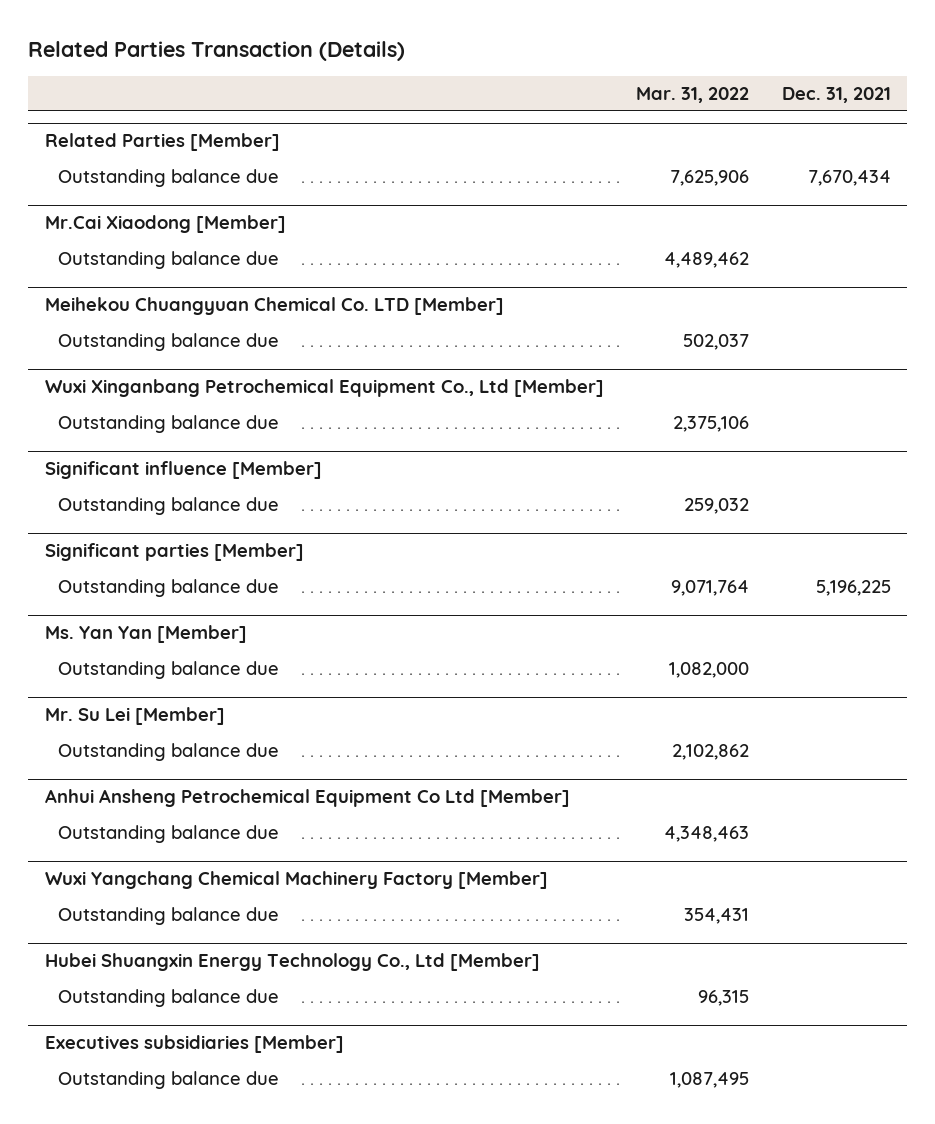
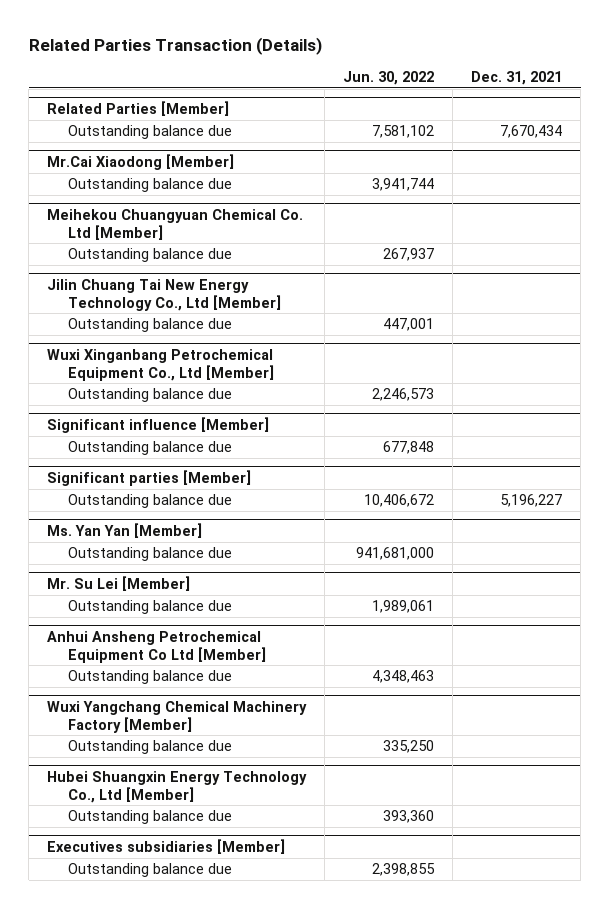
- | Mar. 31, 2022 | Dec. 31, 2021
+ | Jun. 30, 2022 | Dec. 31, 2021
- Meihekou Chuangyuan Chemical Co. LTD [Member]
+ Meihekou Chuangyuan Chemical Co. Ltd [Member]
+ Jilin Chuang Tai New Energy Technology Co., Ltd [Member]
+ Outstanding balance due | 447,001 |
@ Significant parties [Member]
- Outstanding balance due | 9,071,764 | 5,196,225
+ Outstanding balance due | 10,406,672 | 5,196,227

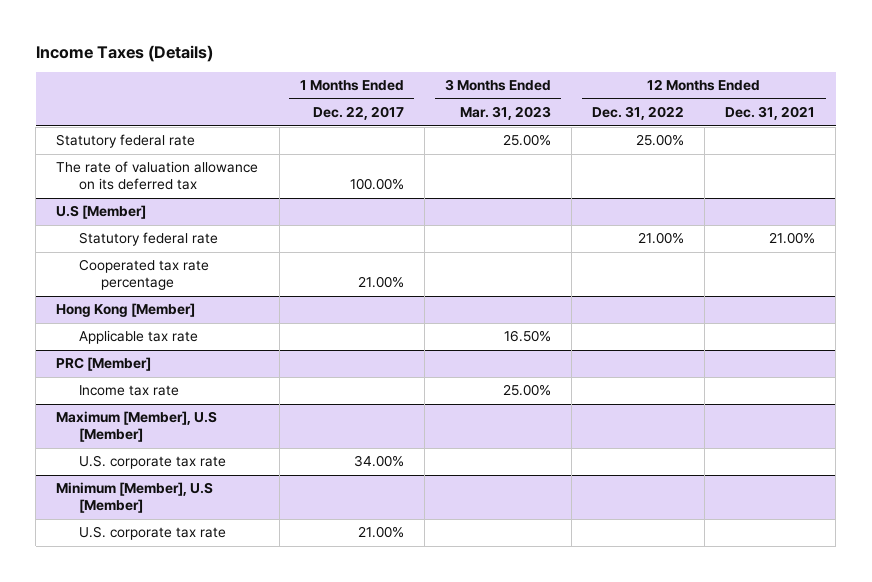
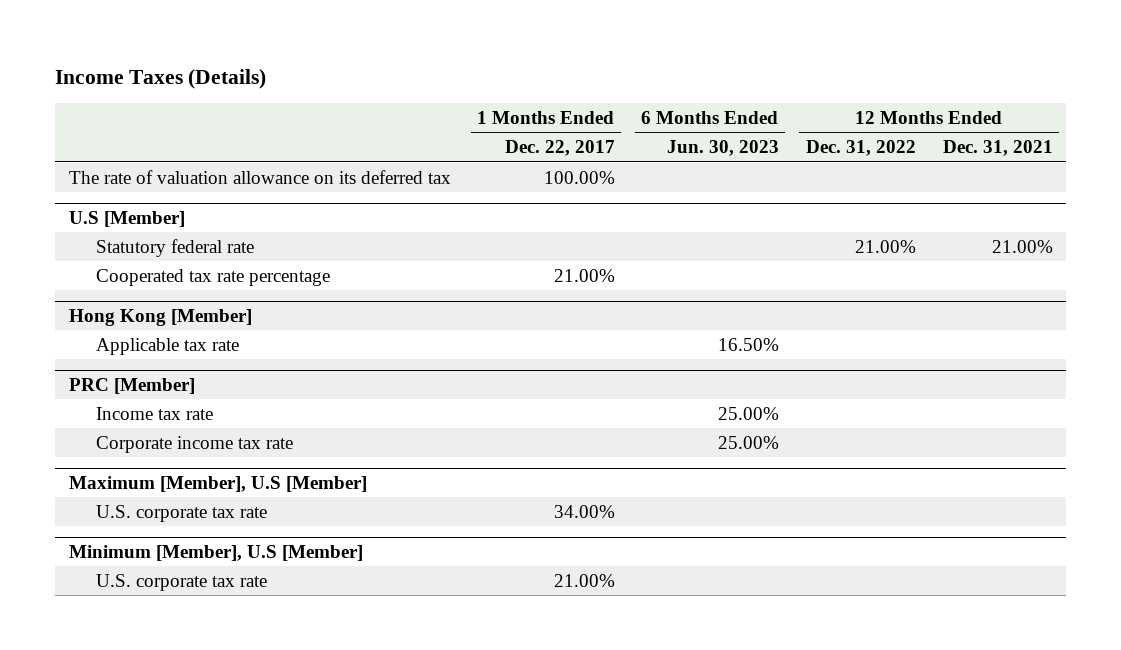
- | 1 Months Ended Dec. 22, 2017 | 3 Months Ended Mar. 31, 2023 | 12 Months Ended Dec. 31, 2022 | 12 Months Ended Dec. 31, 2021
+ | 1 Months Ended Dec. 22, 2017 | 6 Months Ended Jun. 30, 2023 | 12 Months Ended Dec. 31, 2022 | 12 Months Ended Dec. 31, 2021
- Statutory federal rate | | 25.00% | 25.00% |
@ PRC [Member]
+ Corporate income tax rate | | 25.00% | |

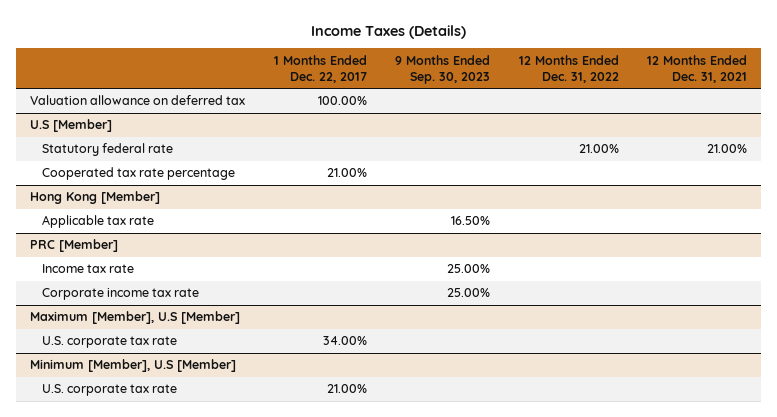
- | 1 Months Ended Dec. 22, 2017 | 6 Months Ended Jun. 30, 2023 | 12 Months Ended Dec. 31, 2022 | 12 Months Ended Dec. 31, 2021
+ | 1 Months Ended Dec. 22, 2017 | 9 Months Ended Sep. 30, 2023 | 12 Months Ended Dec. 31, 2022 | 12 Months Ended Dec. 31, 2021
- The rate of valuation allowance on its deferred tax | 100.00% | | |
+ Valuation allowance on deferred tax | 100.00% | | |

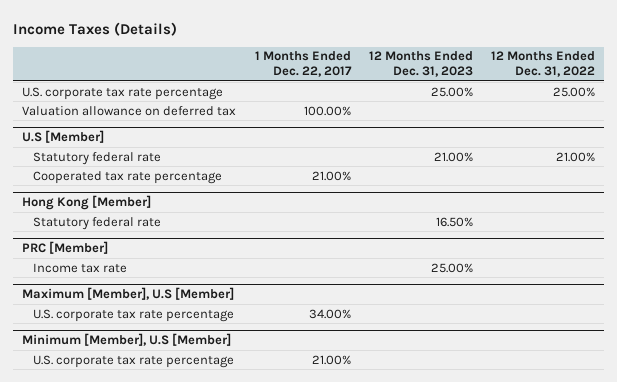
- | 1 Months Ended Dec. 22, 2017 | 9 Months Ended Sep. 30, 2023 | 12 Months Ended Dec. 31, 2022 | 12 Months Ended Dec. 31, 2021
+ | 1 Months Ended Dec. 22, 2017 | 12 Months Ended Dec. 31, 2023 | 12 Months Ended Dec. 31, 2022
+ U.S. corporate tax rate percentage | | 25.00% | 25.00%
@ Hong Kong [Member]
- Applicable tax rate | | 16.50% | |
+ Statutory federal rate | | 16.50% |
@ PRC [Member]
- Corporate income tax rate | | 25.00% | |
@ Maximum [Member], U.S [Member]
- U.S. corporate tax rate | 34.00% | | |
+ U.S. corporate tax rate percentage | 34.00% | |
@ Minimum [Member], U.S [Member]
- U.S. corporate tax rate | 21.00% | | |
+ U.S. corporate tax rate percentage | 21.00% | |

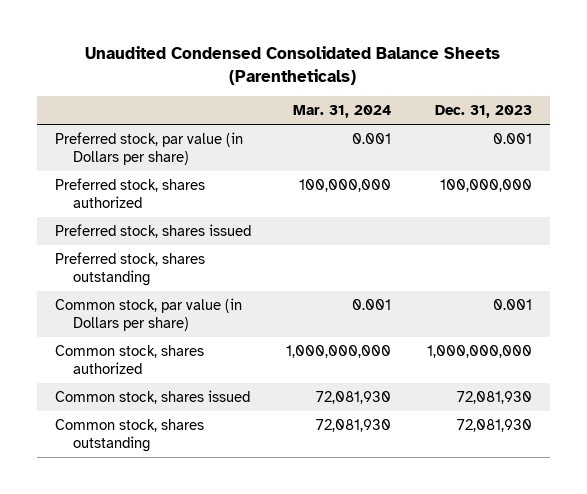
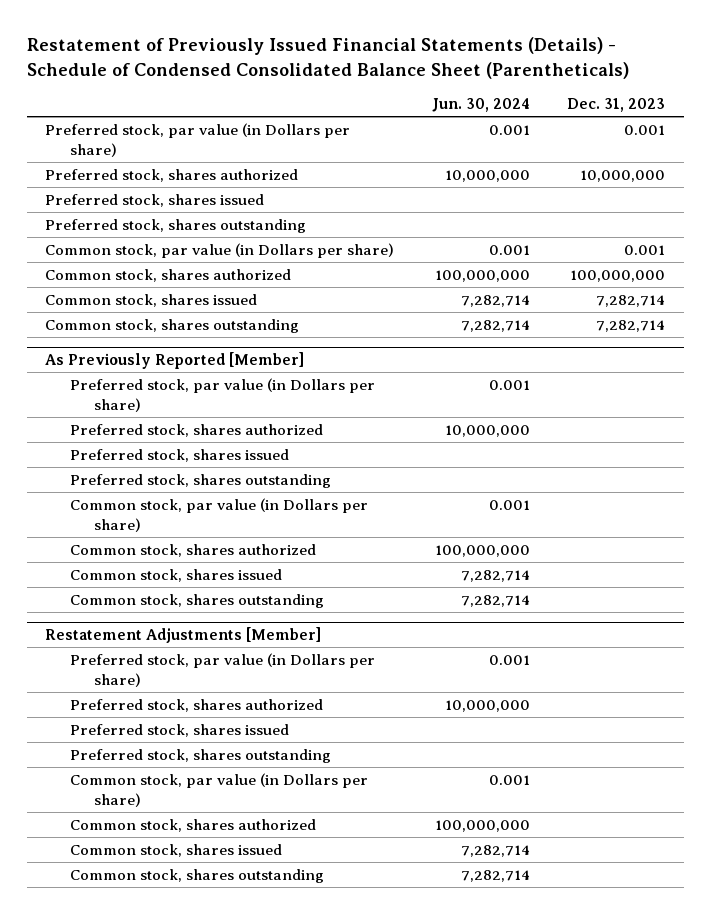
- Unaudited Condensed Consolidated Balance Sheets (Parentheticals)
+ Restatement of Previously Issued Financial Statements (Details) - Schedule of Condensed Consolidated Balance Sheet (Parentheticals)
- | Mar. 31, 2024 | Dec. 31, 2023
+ | Jun. 30, 2024 | Dec. 31, 2023
- Preferred stock, shares authorized | 100,000,000 | 100,000,000
+ Preferred stock, shares authorized | 10,000,000 | 10,000,000
- Common stock, shares authorized | 1,000,000,000 | 1,000,000,000
- Common stock, shares issued | 72,081,930 | 72,081,930
- Common stock, shares outstanding | 72,081,930 | 72,081,930
+ Common stock, shares authorized | 100,000,000 | 100,000,000
+ Common stock, shares issued | 7,282,714 | 7,282,714
+ Common stock, shares outstanding | 7,282,714 | 7,282,714
+ As Previously Reported [Member]
+ Preferred stock, par value (in Dollars per share) | 0.001 |
+ Preferred stock, shares authorized | 10,000,000 |
+ Preferred stock, shares issued
+ Preferred stock, shares outstanding
+ Common stock, par value (in Dollars per share) | 0.001 |
+ Common stock, shares authorized | 100,000,000 |
+ Common stock, shares issued | 7,282,714 |
+ Common stock, shares outstanding | 7,282,714 |
+ Restatement Adjustments [Member]
+ Preferred stock, par value (in Dollars per share) | 0.001 |
+ Preferred stock, shares authorized | 10,000,000 |
+ Preferred stock, shares issued
+ Preferred stock, shares outstanding
+ Common stock, par value (in Dollars per share) | 0.001 |
+ Common stock, shares authorized | 100,000,000 |
+ Common stock, shares issued | 7,282,714 |
+ Common stock, shares outstanding | 7,282,714 |

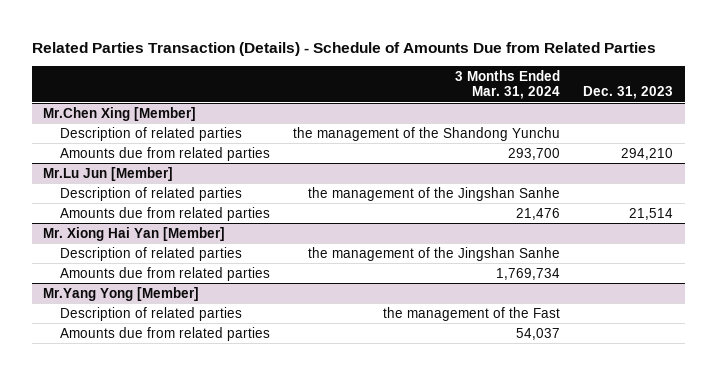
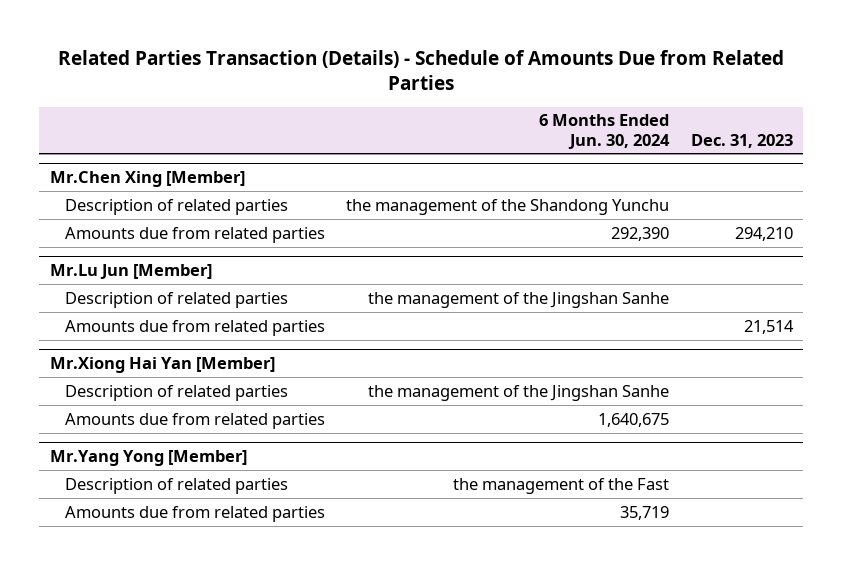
- | 3 Months Ended Mar. 31, 2024 | Dec. 31, 2023
+ | 6 Months Ended Jun. 30, 2024 | Dec. 31, 2023
- Mr. Xiong Hai Yan [Member]
+ Mr.Xiong Hai Yan [Member]

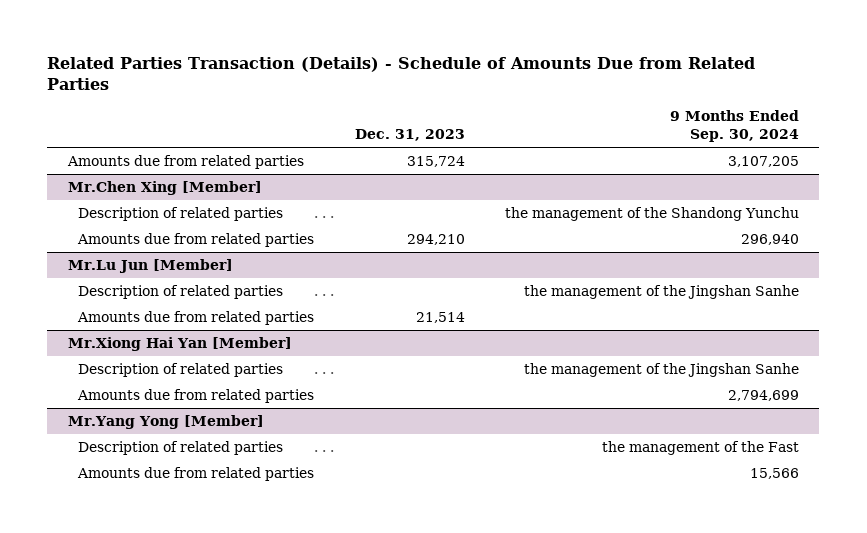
- | 6 Months Ended Jun. 30, 2024 | Dec. 31, 2023
+ | Dec. 31, 2023 | 9 Months Ended Sep. 30, 2024
+ Amounts due from related parties | 315,724 | 3,107,205

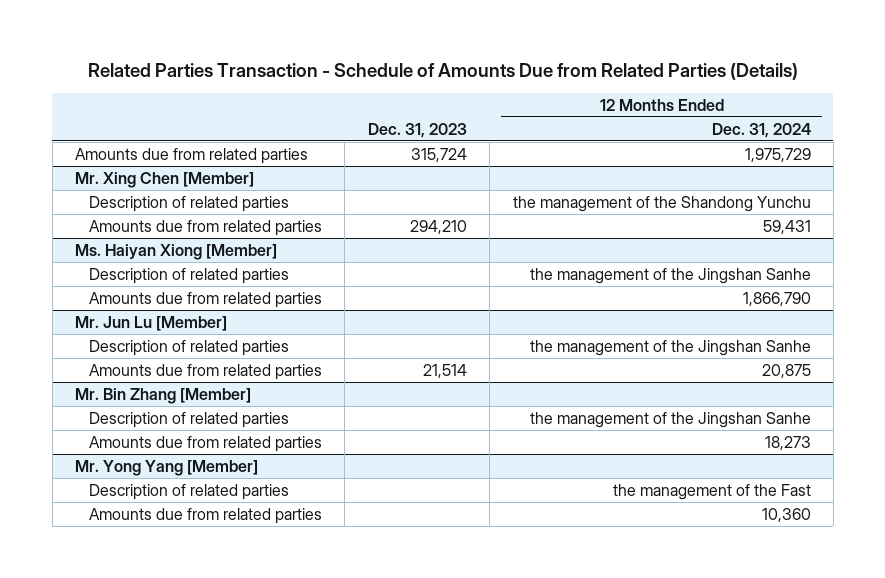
- Related Parties Transaction (Details) - Schedule of Amounts Due from Related Parties
+ Related Parties Transaction - Schedule of Amounts Due from Related Parties (Details)
- | Dec. 31, 2023 | 9 Months Ended Sep. 30, 2024
+ | Dec. 31, 2023 | 12 Months Ended Dec. 31, 2024
- Mr.Chen Xing [Member]
+ Mr. Xing Chen [Member]
- Mr.Lu Jun [Member]
+ Ms. Haiyan Xiong [Member]
+ Description of related parties | | the management of the Jingshan Sanhe
+ Amounts due from related parties | | 1,866,790
+ Mr. Jun Lu [Member]
- Mr.Xiong Hai Yan [Member]
- Description of related parties | | the management of the Jingshan Sanhe
- Amounts due from related parties | | 2,794,699
- Mr.Yang Yong [Member]
+ Mr. Bin Zhang [Member]
+ Description of related parties | | the management of the Jingshan Sanhe
+ Amounts due from related parties | | 18,273
+ Mr. Yong Yang [Member]

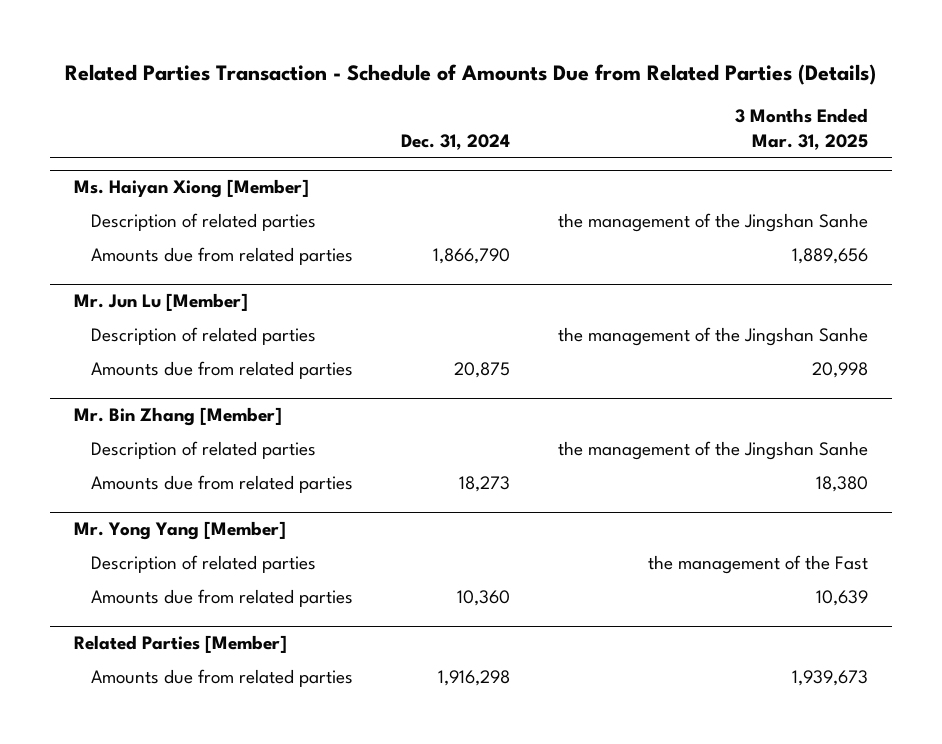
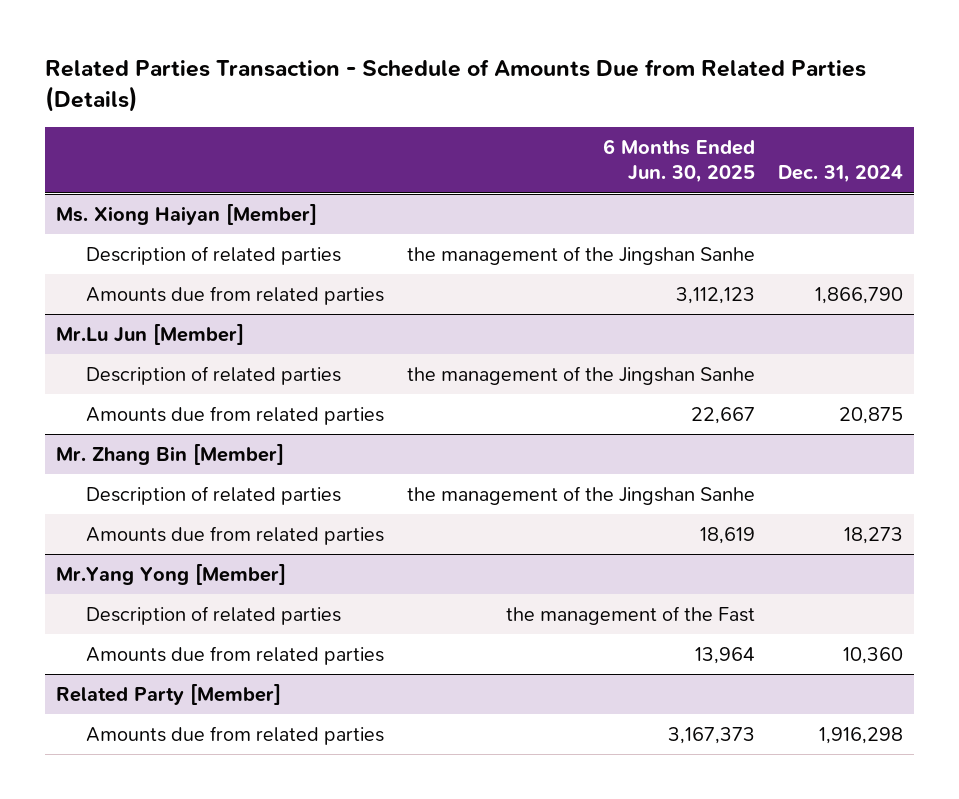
- | Dec. 31, 2024 | 3 Months Ended Mar. 31, 2025
+ | 6 Months Ended Jun. 30, 2025 | Dec. 31, 2024
- Ms. Haiyan Xiong [Member]
+ Ms. Xiong Haiyan [Member]
- Mr. Jun Lu [Member]
+ Mr.Lu Jun [Member]
- Mr. Bin Zhang [Member]
+ Mr. Zhang Bin [Member]
- Mr. Yong Yang [Member]
+ Mr.Yang Yong [Member]
- Related Parties [Member]
+ Related Party [Member]

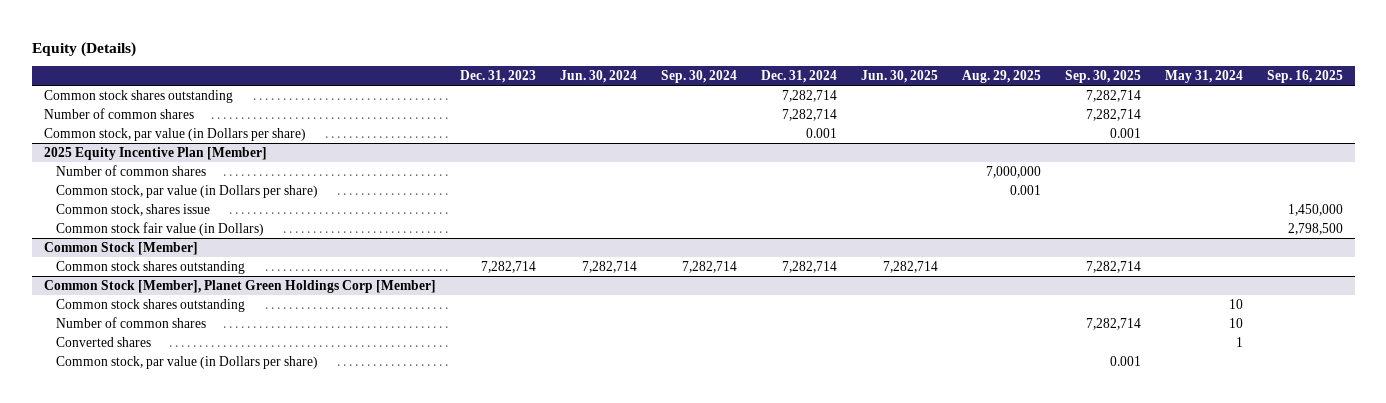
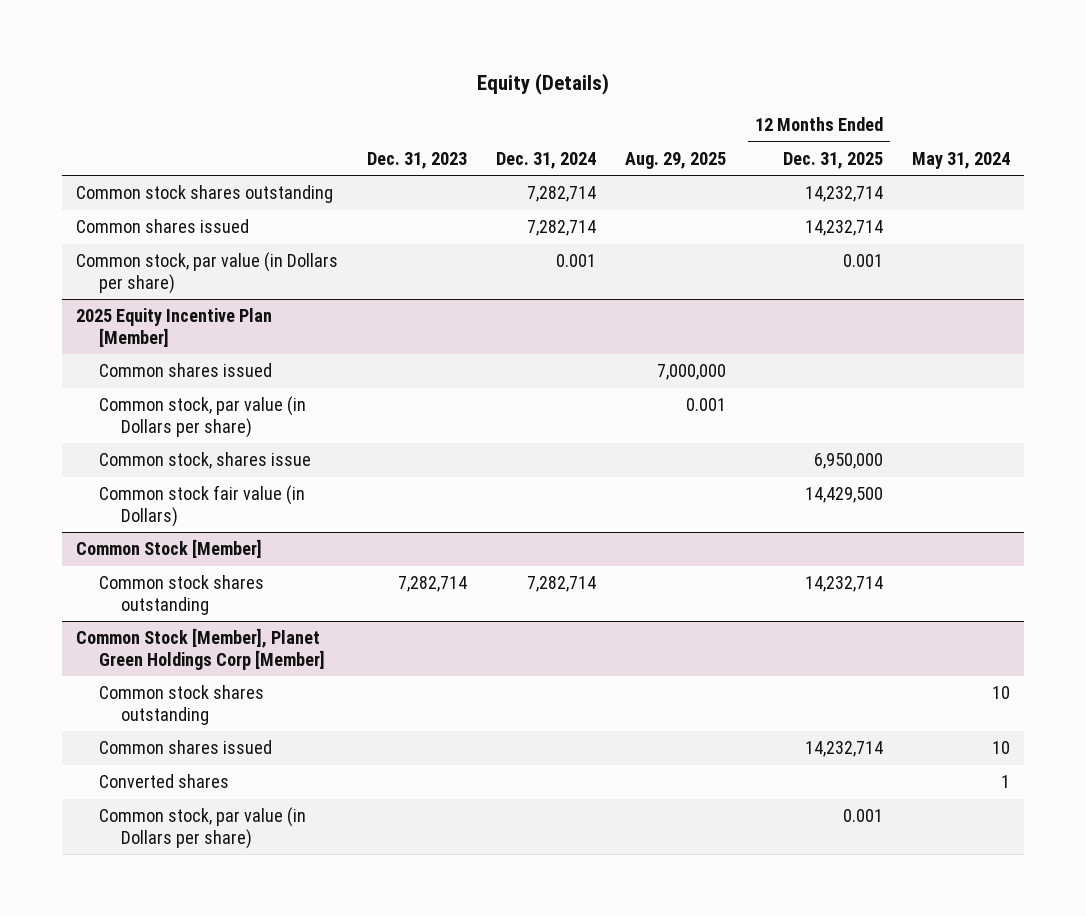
- | Dec. 31, 2023 | Jun. 30, 2024 | Sep. 30, 2024 | Dec. 31, 2024 | Jun. 30, 2025 | Aug. 29, 2025 | Sep. 30, 2025 | May 31, 2024 | Sep. 16, 2025
+ | Dec. 31, 2023 | Dec. 31, 2024 | Aug. 29, 2025 | 12 Months Ended Dec. 31, 2025 | May 31, 2024
- Number of common shares | | | | 7,282,714 | | | 7,282,714 | |
+ Common shares issued | | 7,282,714 | | 14,232,714 |
@ 2025 Equity Incentive Plan [Member]
- Number of common shares | | | | | | 7,000,000 | | |
+ Common shares issued | | | 7,000,000 | |
@ Common Stock [Member], Planet Green Holdings Corp [Member]
- Number of common shares | | | | | | | 7,282,714 | 10 |
+ Common shares issued | | | | 14,232,714 | 10

